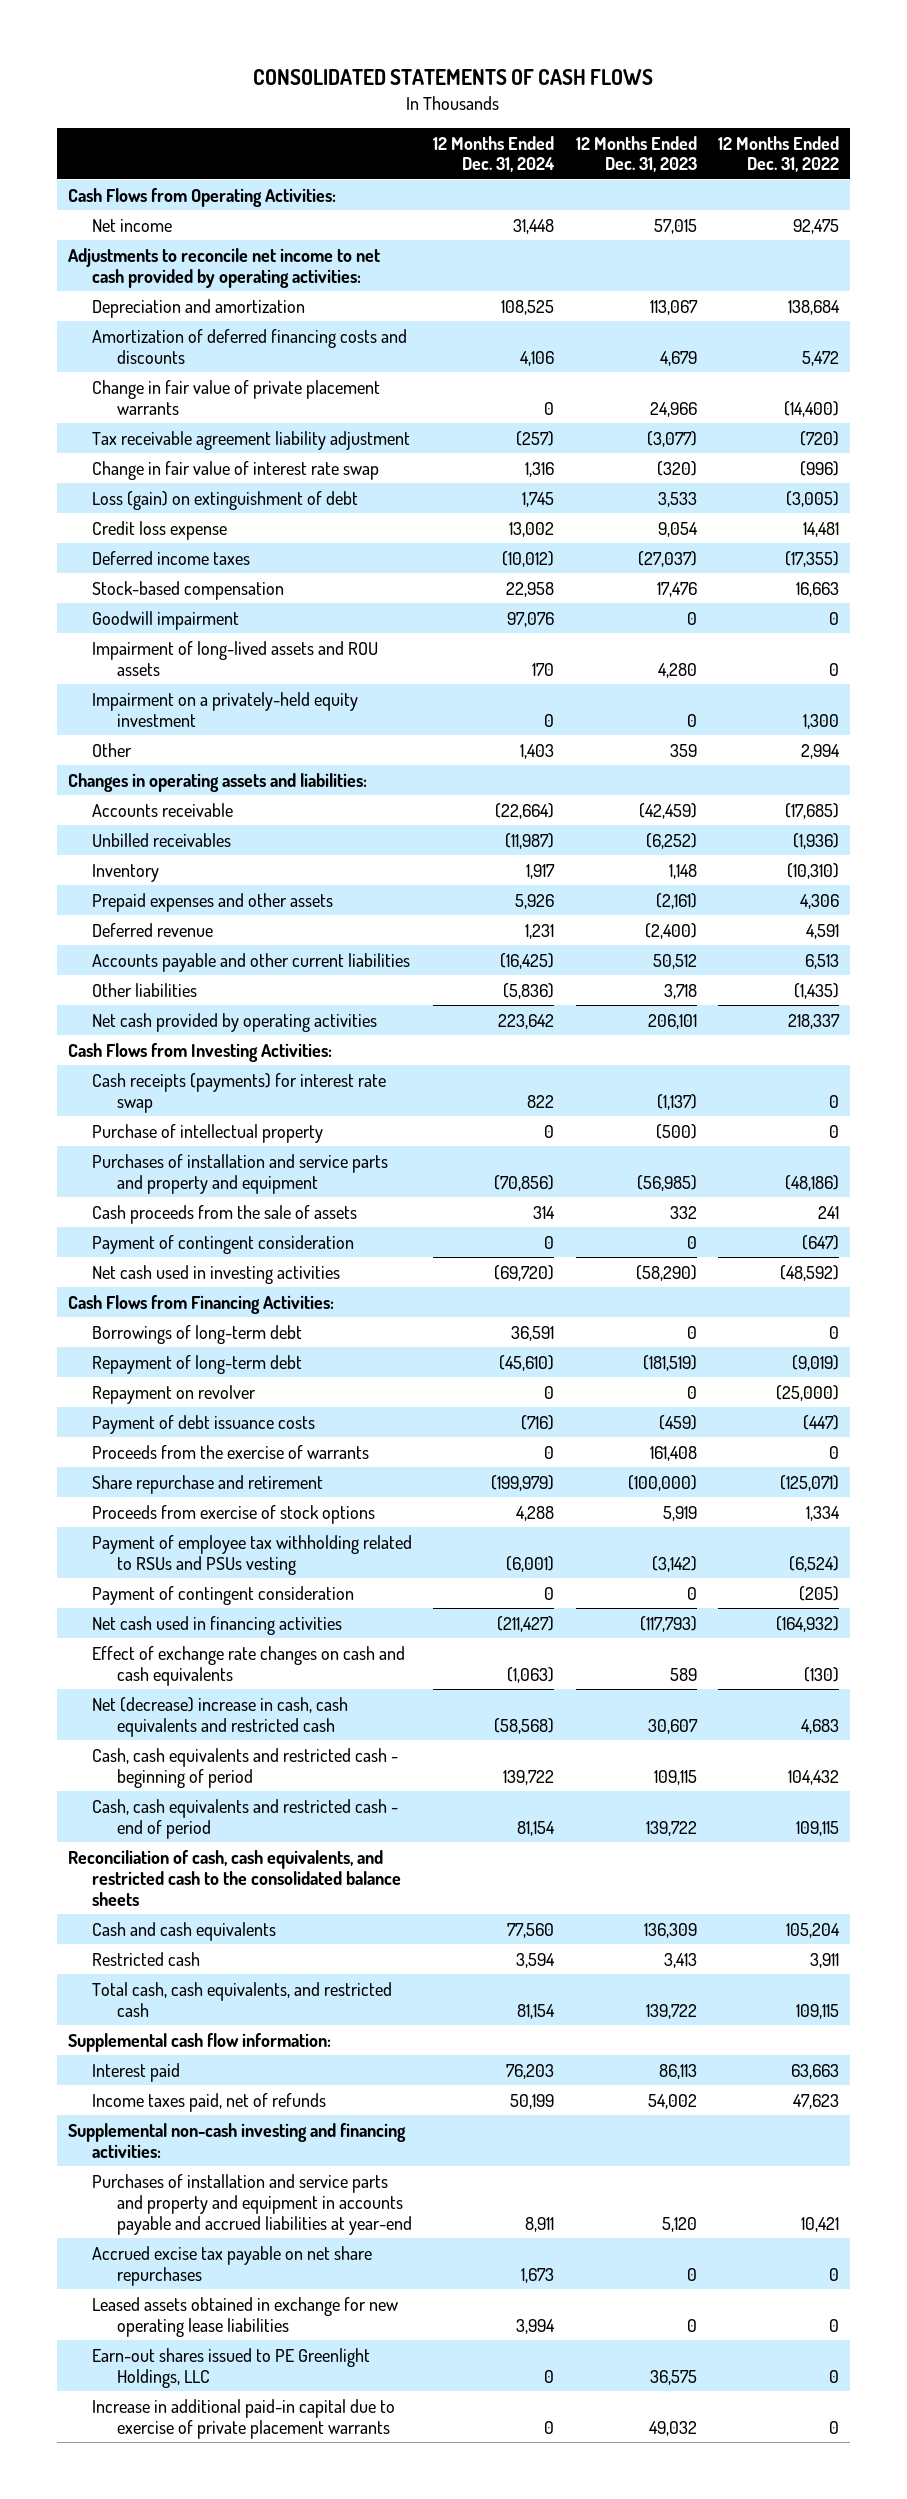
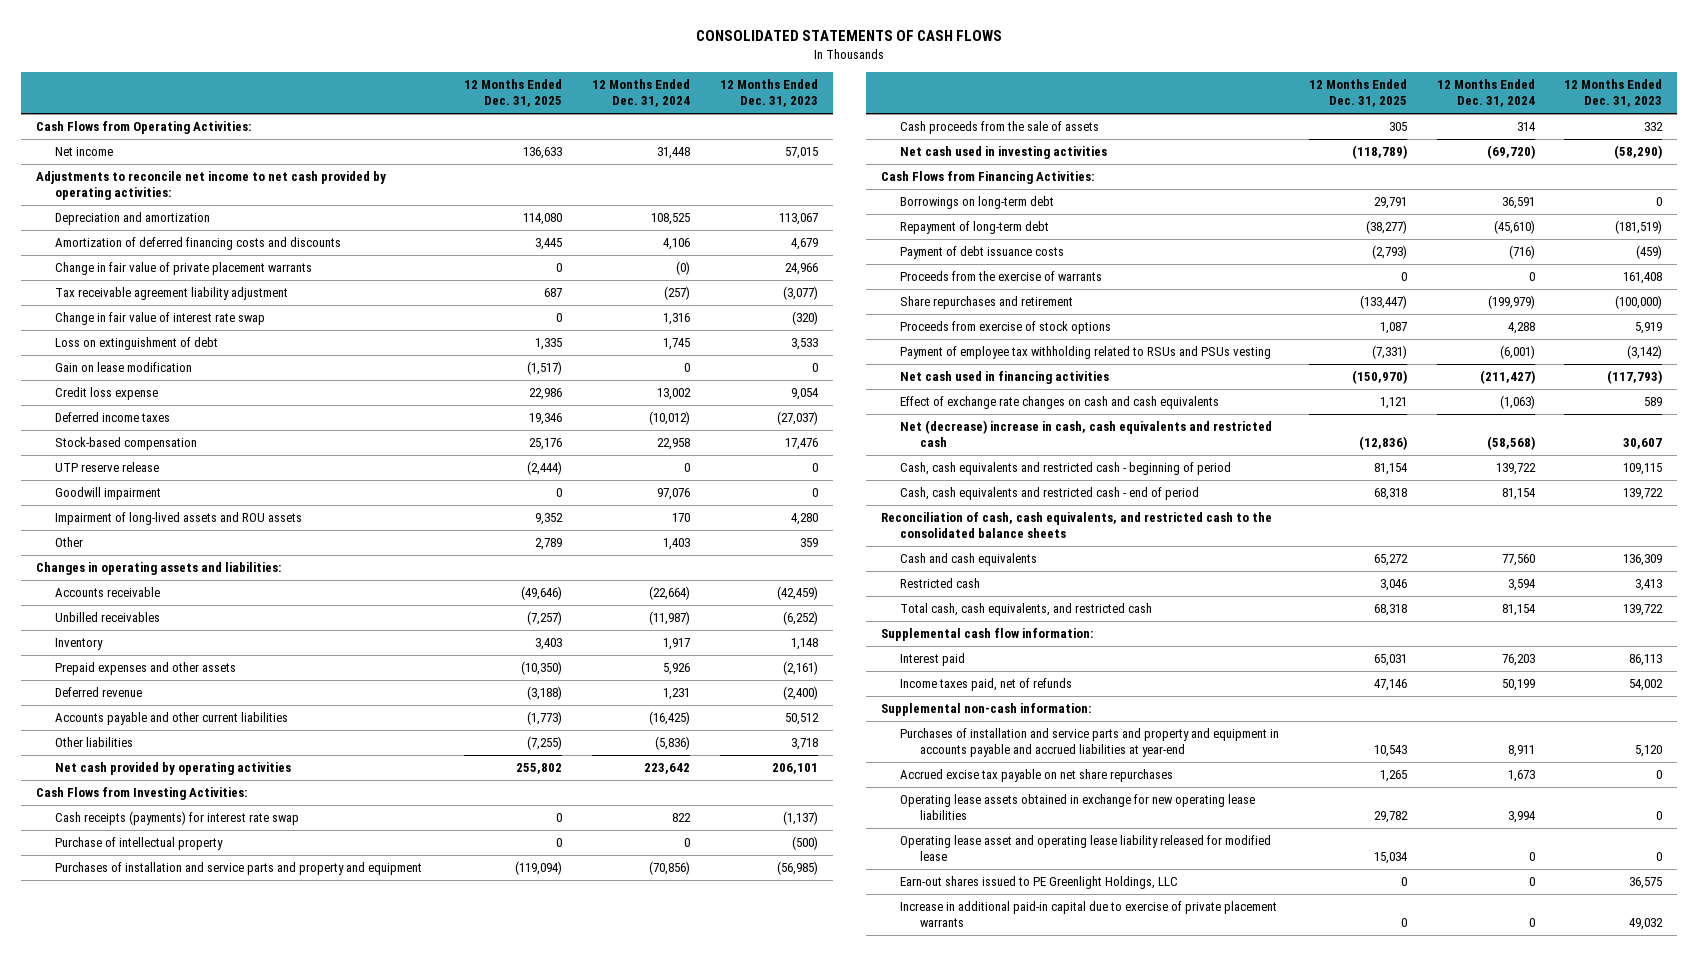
- | 12 Months Ended Dec. 31, 2024 | 12 Months Ended Dec. 31, 2023 | 12 Months Ended Dec. 31, 2022
+ | 12 Months Ended Dec. 31, 2025 | 12 Months Ended Dec. 31, 2024 | 12 Months Ended Dec. 31, 2023
- Change in fair value of private placement warrants | 0 | 24,966 | (14,400)
+ Change in fair value of private placement warrants | 0 | (0) | 24,966
- Loss (gain) on extinguishment of debt | 1,745 | 3,533 | (3,005)
+ Loss on extinguishment of debt | 1,335 | 1,745 | 3,533
+ Gain on lease modification | (1,517) | 0 | 0
+ UTP reserve release | (2,444) | 0 | 0
- Impairment on a privately-held equity investment | 0 | 0 | 1,300
- Payment of contingent consideration | 0 | 0 | (647)
- Borrowings of long-term debt | 36,591 | 0 | 0
+ Borrowings on long-term debt | 29,791 | 36,591 | 0
- Repayment on revolver | 0 | 0 | (25,000)
- Share repurchase and retirement | (199,979) | (100,000) | (125,071)
+ Share repurchases and retirement | (133,447) | (199,979) | (100,000)
- Payment of contingent consideration | 0 | 0 | (205)
- Supplemental non-cash investing and financing activities:
+ Supplemental non-cash information:
- Leased assets obtained in exchange for new operating lease liabilities | 3,994 | 0 | 0
+ Operating lease assets obtained in exchange for new operating lease liabilities | 29,782 | 3,994 | 0
+ Operating lease asset and operating lease liability released for modified lease | 15,034 | 0 | 0

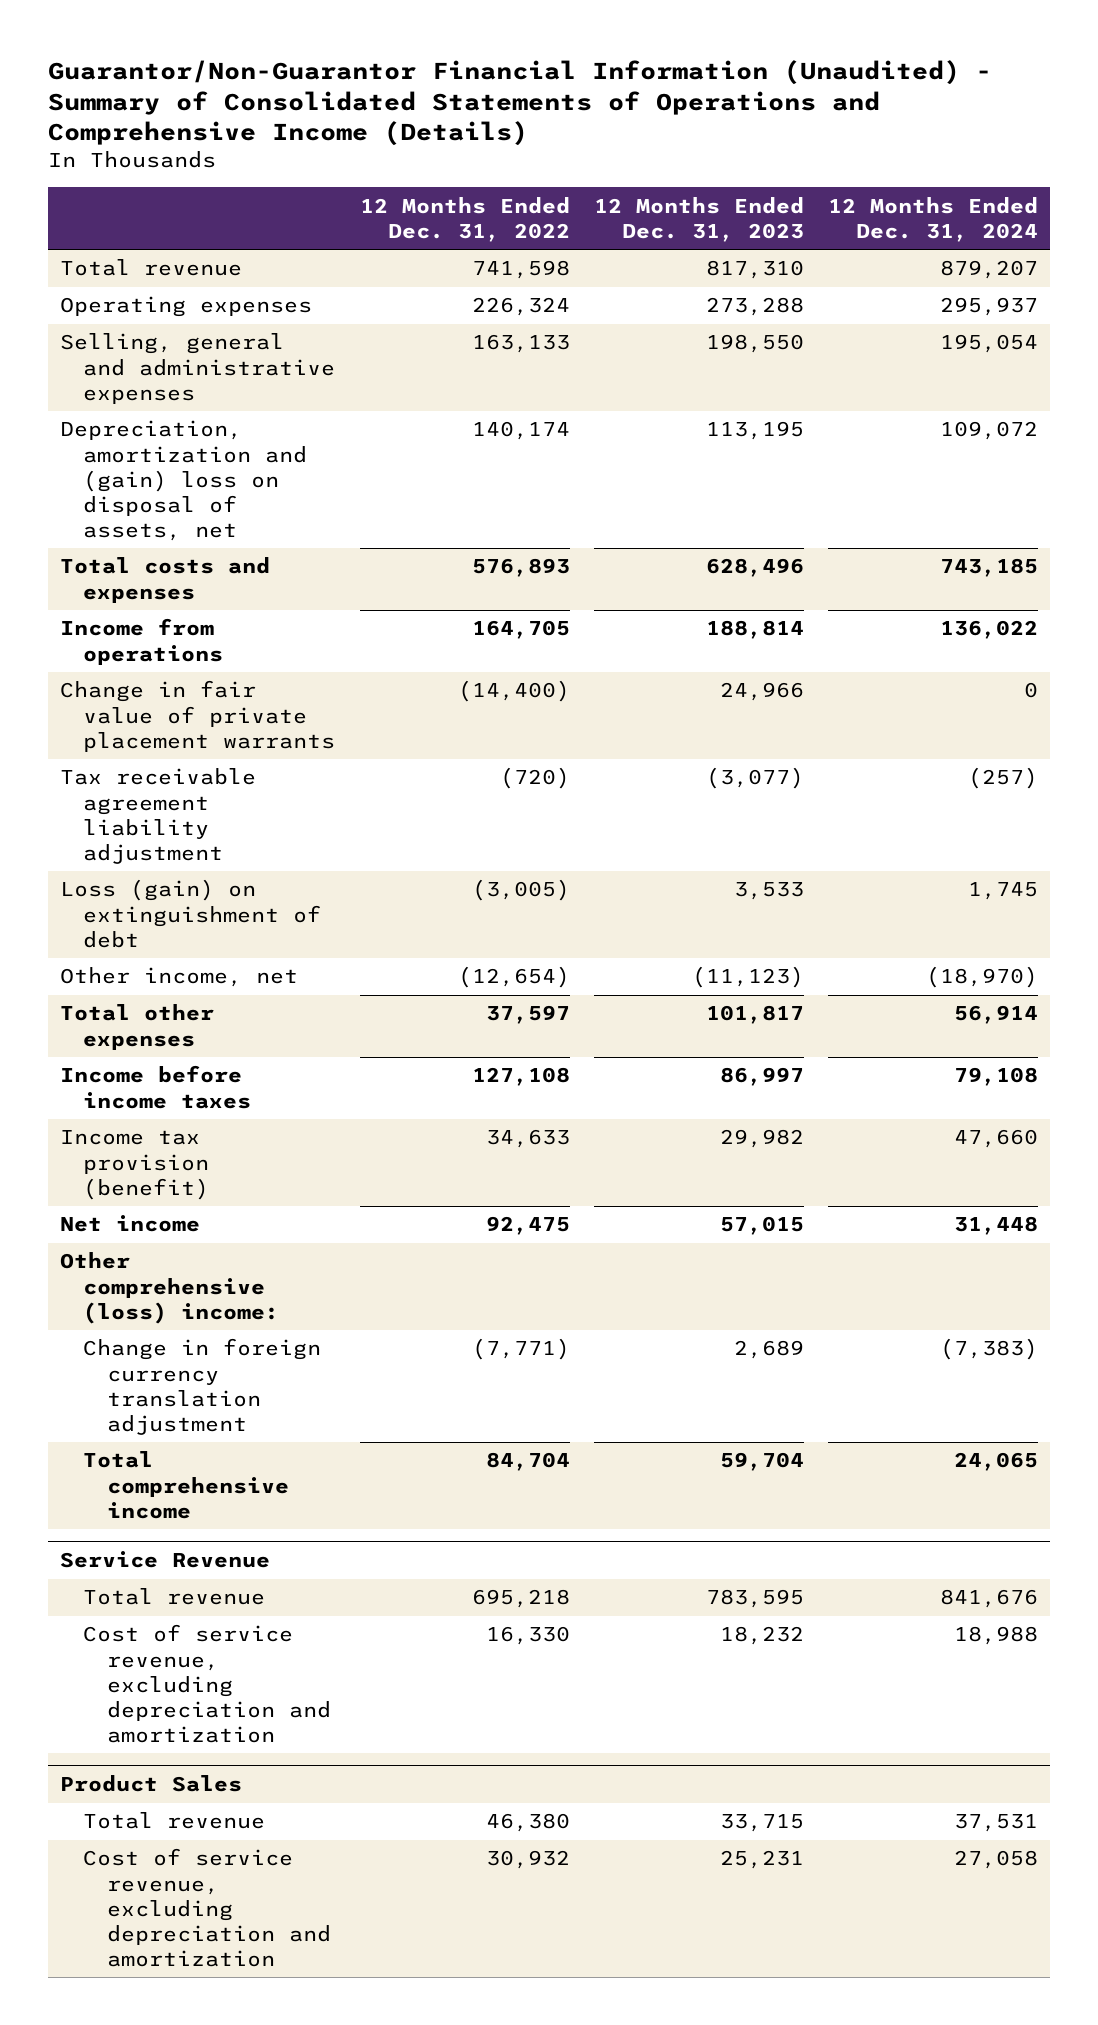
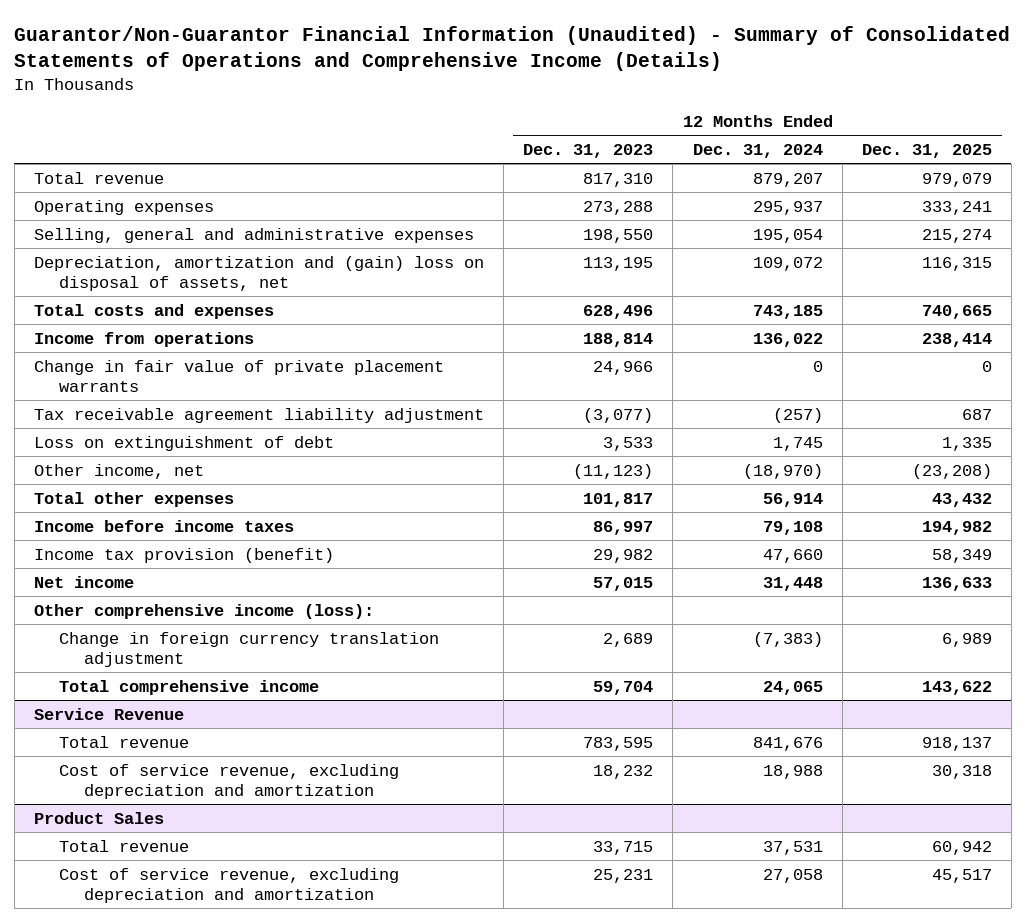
- | 12 Months Ended Dec. 31, 2022 | 12 Months Ended Dec. 31, 2023 | 12 Months Ended Dec. 31, 2024
+ | 12 Months Ended Dec. 31, 2023 | 12 Months Ended Dec. 31, 2024 | 12 Months Ended Dec. 31, 2025
- Loss (gain) on extinguishment of debt | (3,005) | 3,533 | 1,745
+ Loss on extinguishment of debt | 3,533 | 1,745 | 1,335
- Other comprehensive (loss) income:
+ Other comprehensive income (loss):

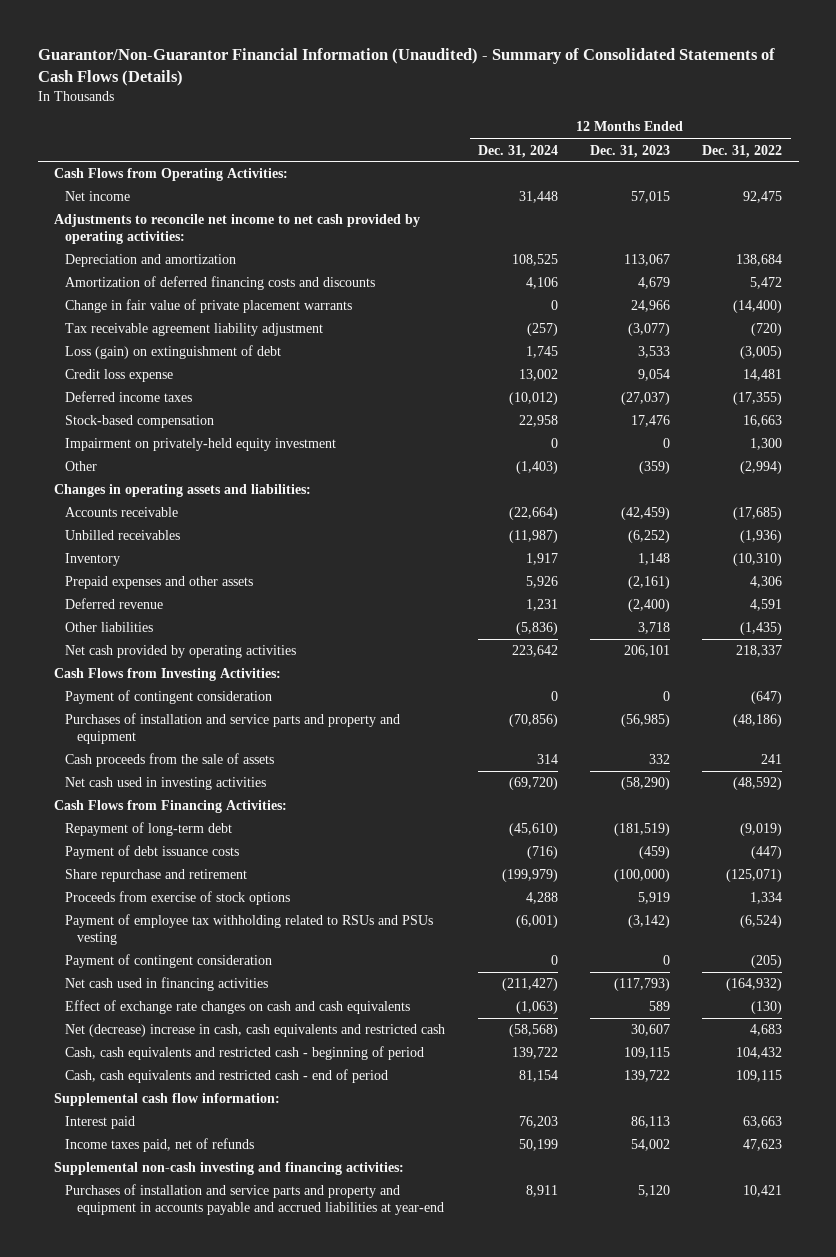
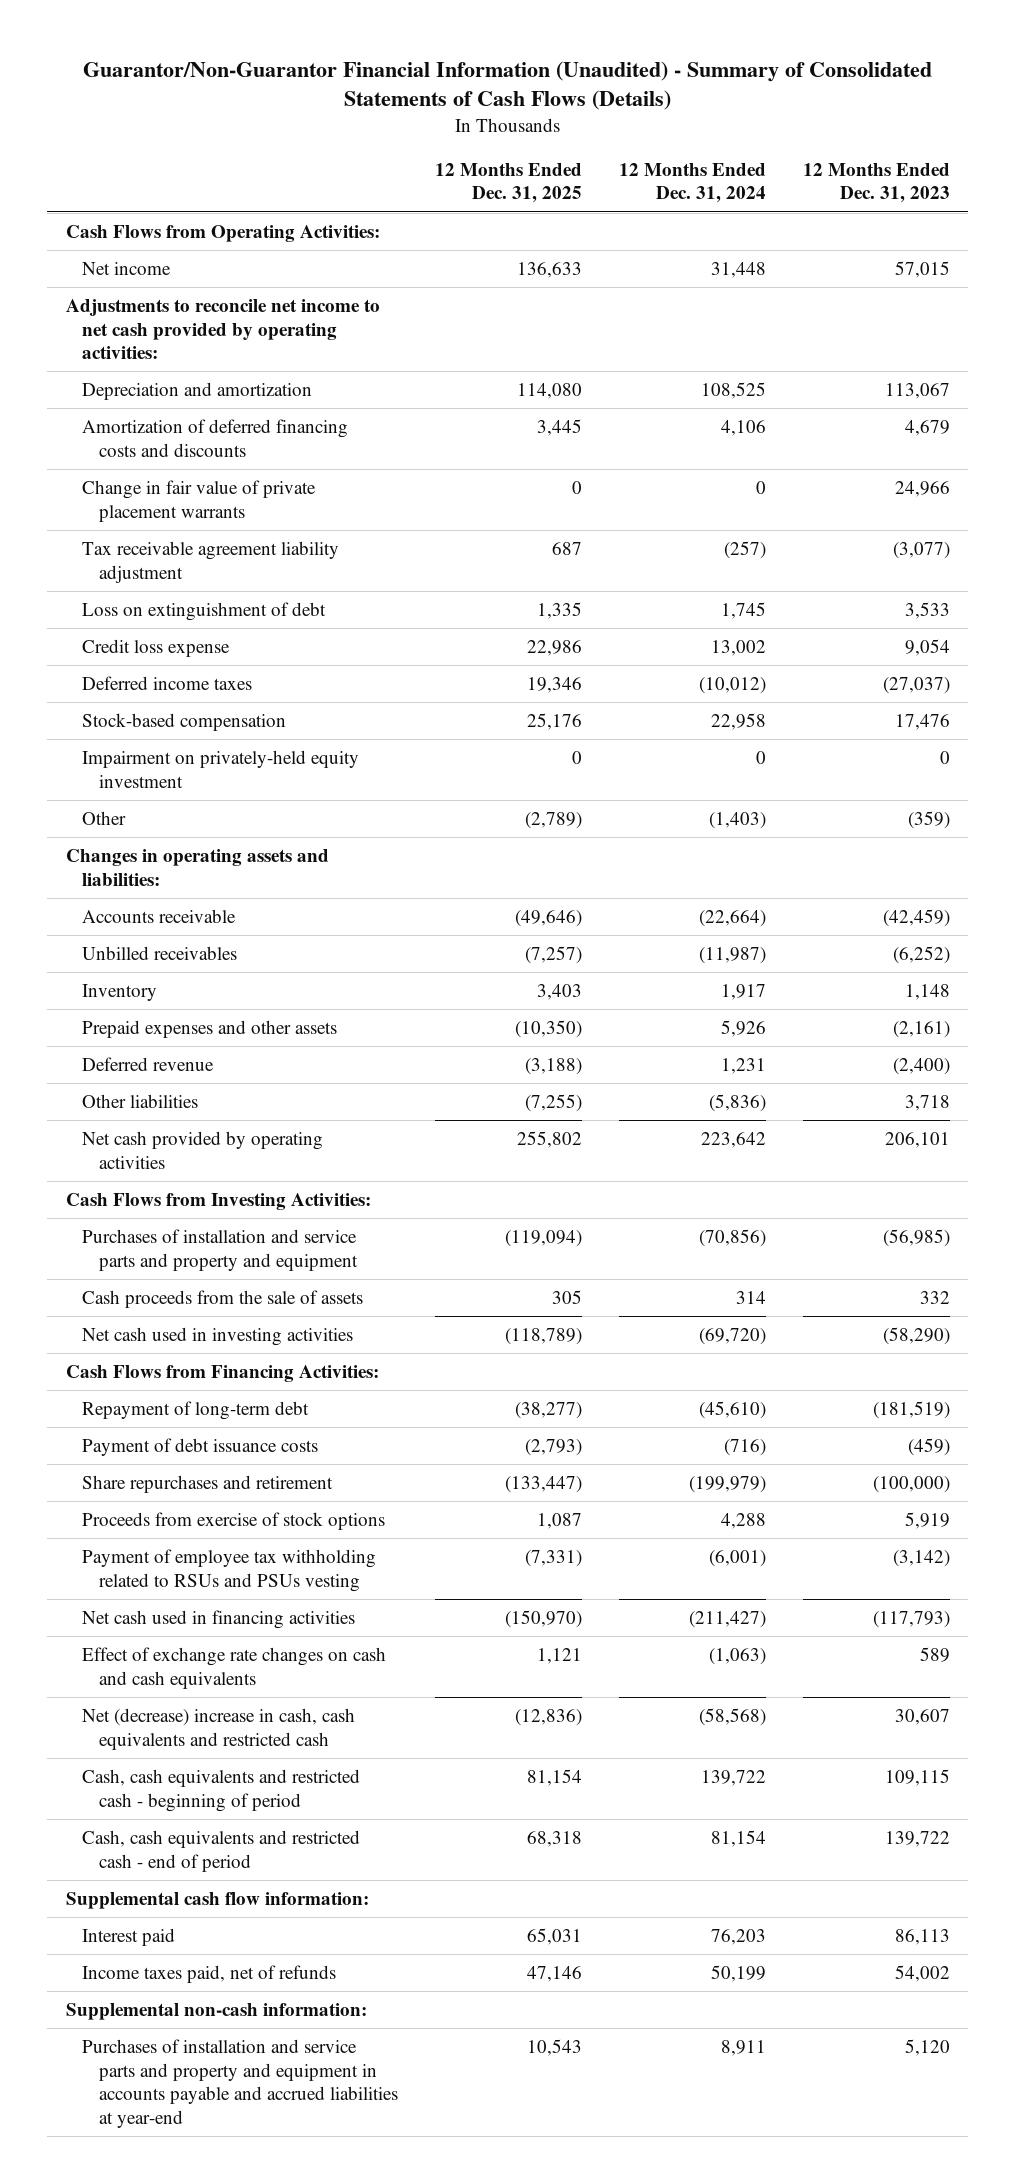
- | 12 Months Ended Dec. 31, 2024 | 12 Months Ended Dec. 31, 2023 | 12 Months Ended Dec. 31, 2022
+ | 12 Months Ended Dec. 31, 2025 | 12 Months Ended Dec. 31, 2024 | 12 Months Ended Dec. 31, 2023
- Loss (gain) on extinguishment of debt | 1,745 | 3,533 | (3,005)
+ Loss on extinguishment of debt | 1,335 | 1,745 | 3,533
- Payment of contingent consideration | 0 | 0 | (647)
- Share repurchase and retirement | (199,979) | (100,000) | (125,071)
+ Share repurchases and retirement | (133,447) | (199,979) | (100,000)
- Payment of contingent consideration | 0 | 0 | (205)
- Supplemental non-cash investing and financing activities:
+ Supplemental non-cash information:

